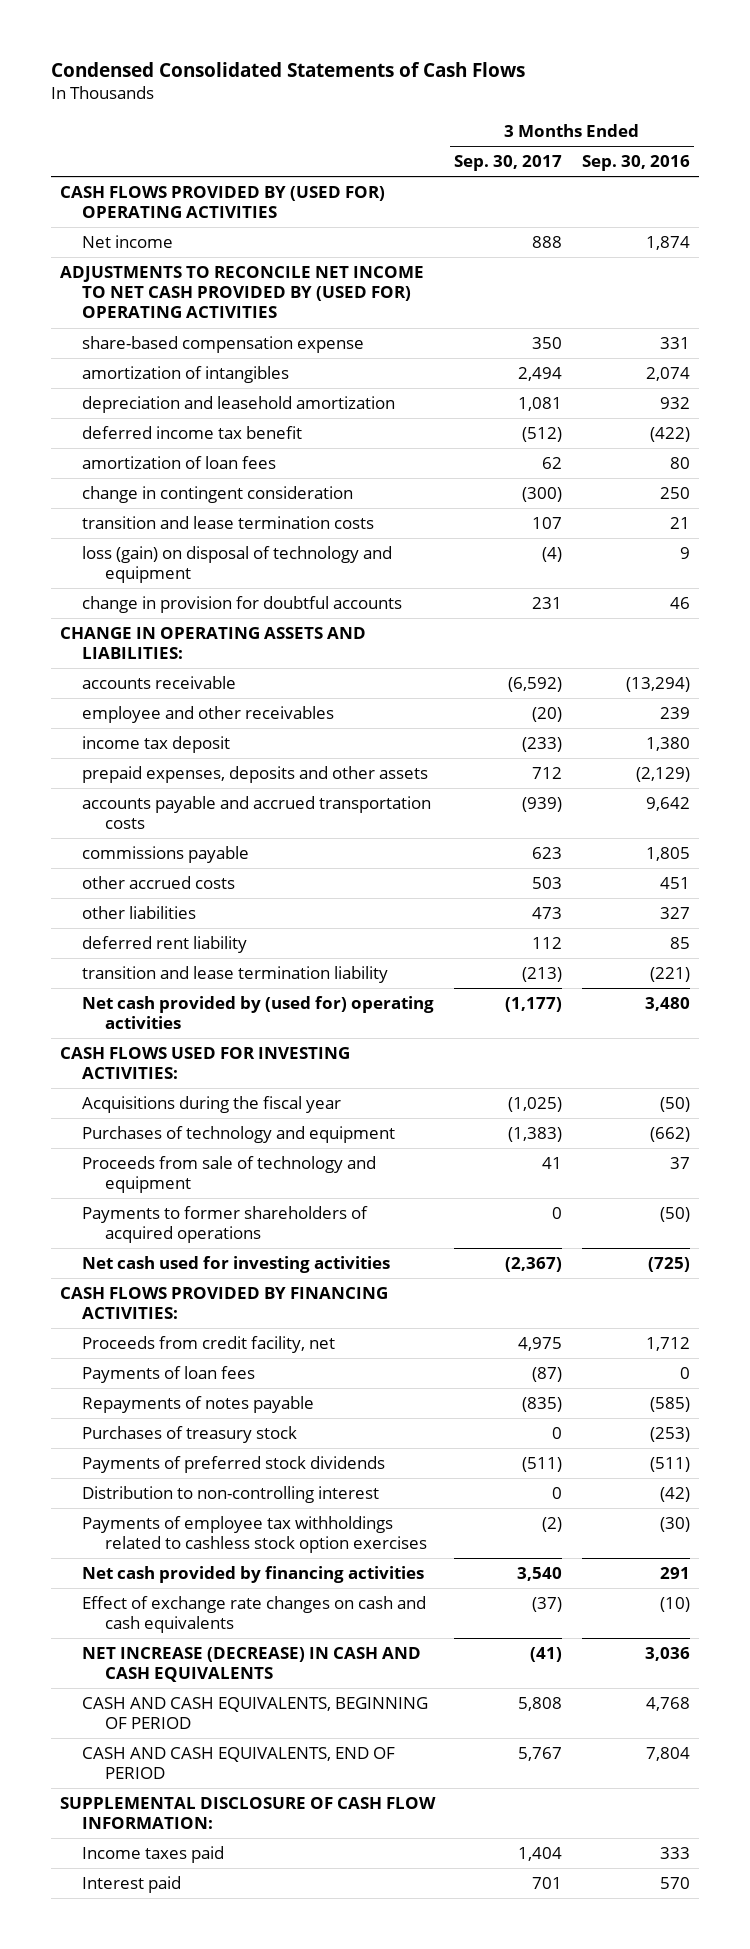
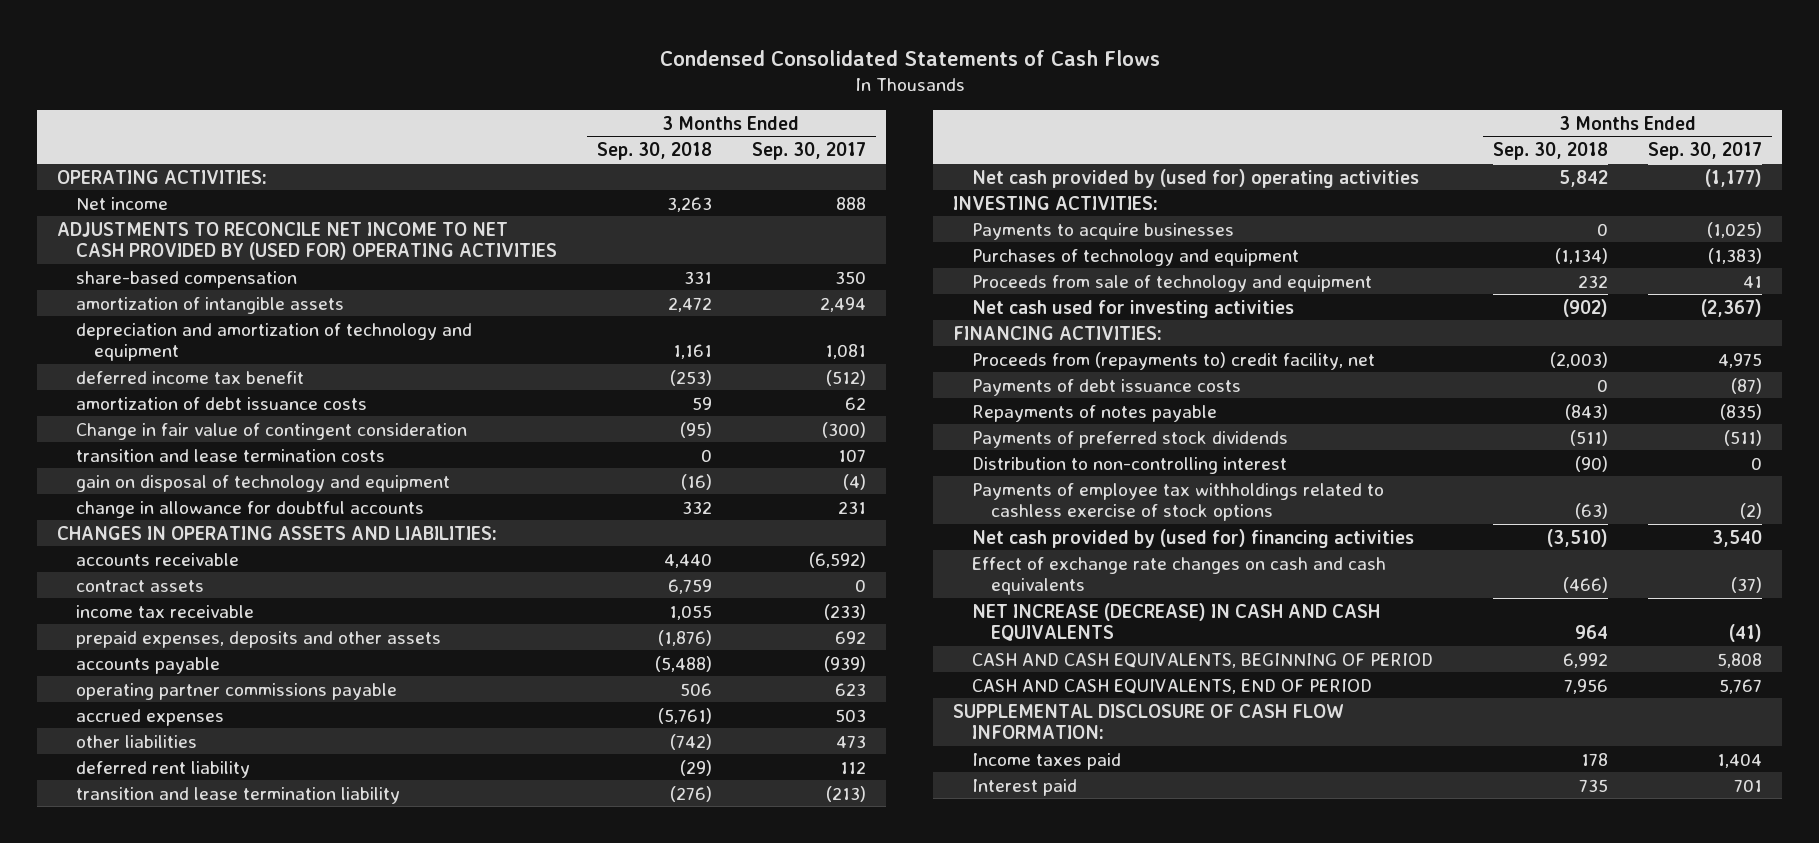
- | 3 Months Ended Sep. 30, 2017 | 3 Months Ended Sep. 30, 2016
+ | 3 Months Ended Sep. 30, 2018 | 3 Months Ended Sep. 30, 2017
- CASH FLOWS PROVIDED BY (USED FOR) OPERATING ACTIVITIES
+ OPERATING ACTIVITIES:
- share-based compensation expense | 350 | 331
- amortization of intangibles | 2,494 | 2,074
- depreciation and leasehold amortization | 1,081 | 932
+ share-based compensation | 331 | 350
+ amortization of intangible assets | 2,472 | 2,494
+ depreciation and amortization of technology and equipment | 1,161 | 1,081
- amortization of loan fees | 62 | 80
- change in contingent consideration | (300) | 250
+ amortization of debt issuance costs | 59 | 62
+ Change in fair value of contingent consideration | (95) | (300)
- loss (gain) on disposal of technology and equipment | (4) | 9
- change in provision for doubtful accounts | 231 | 46
- CHANGE IN OPERATING ASSETS AND LIABILITIES:
+ gain on disposal of technology and equipment | (16) | (4)
+ change in allowance for doubtful accounts | 332 | 231
+ CHANGES IN OPERATING ASSETS AND LIABILITIES:
- employee and other receivables | (20) | 239
- income tax deposit | (233) | 1,380
- prepaid expenses, deposits and other assets | 712 | (2,129)
- accounts payable and accrued transportation costs | (939) | 9,642
- commissions payable | 623 | 1,805
- other accrued costs | 503 | 451
+ contract assets | 6,759 | 0
+ income tax receivable | 1,055 | (233)
+ prepaid expenses, deposits and other assets | (1,876) | 692
+ accounts payable | (5,488) | (939)
+ operating partner commissions payable | 506 | 623
+ accrued expenses | (5,761) | 503
- CASH FLOWS USED FOR INVESTING ACTIVITIES:
- Acquisitions during the fiscal year | (1,025) | (50)
+ INVESTING ACTIVITIES:
+ Payments to acquire businesses | 0 | (1,025)
- Payments to former shareholders of acquired operations | 0 | (50)
- CASH FLOWS PROVIDED BY FINANCING ACTIVITIES:
- Proceeds from credit facility, net | 4,975 | 1,712
- Payments of loan fees | (87) | 0
+ FINANCING ACTIVITIES:
+ Proceeds from (repayments to) credit facility, net | (2,003) | 4,975
+ Payments of debt issuance costs | 0 | (87)
- Purchases of treasury stock | 0 | (253)
- Payments of employee tax withholdings related to cashless stock option exercises | (2) | (30)
- Net cash provided by financing activities | 3,540 | 291
+ Payments of employee tax withholdings related to cashless exercise of stock options | (63) | (2)
+ Net cash provided by (used for) financing activities | (3,510) | 3,540

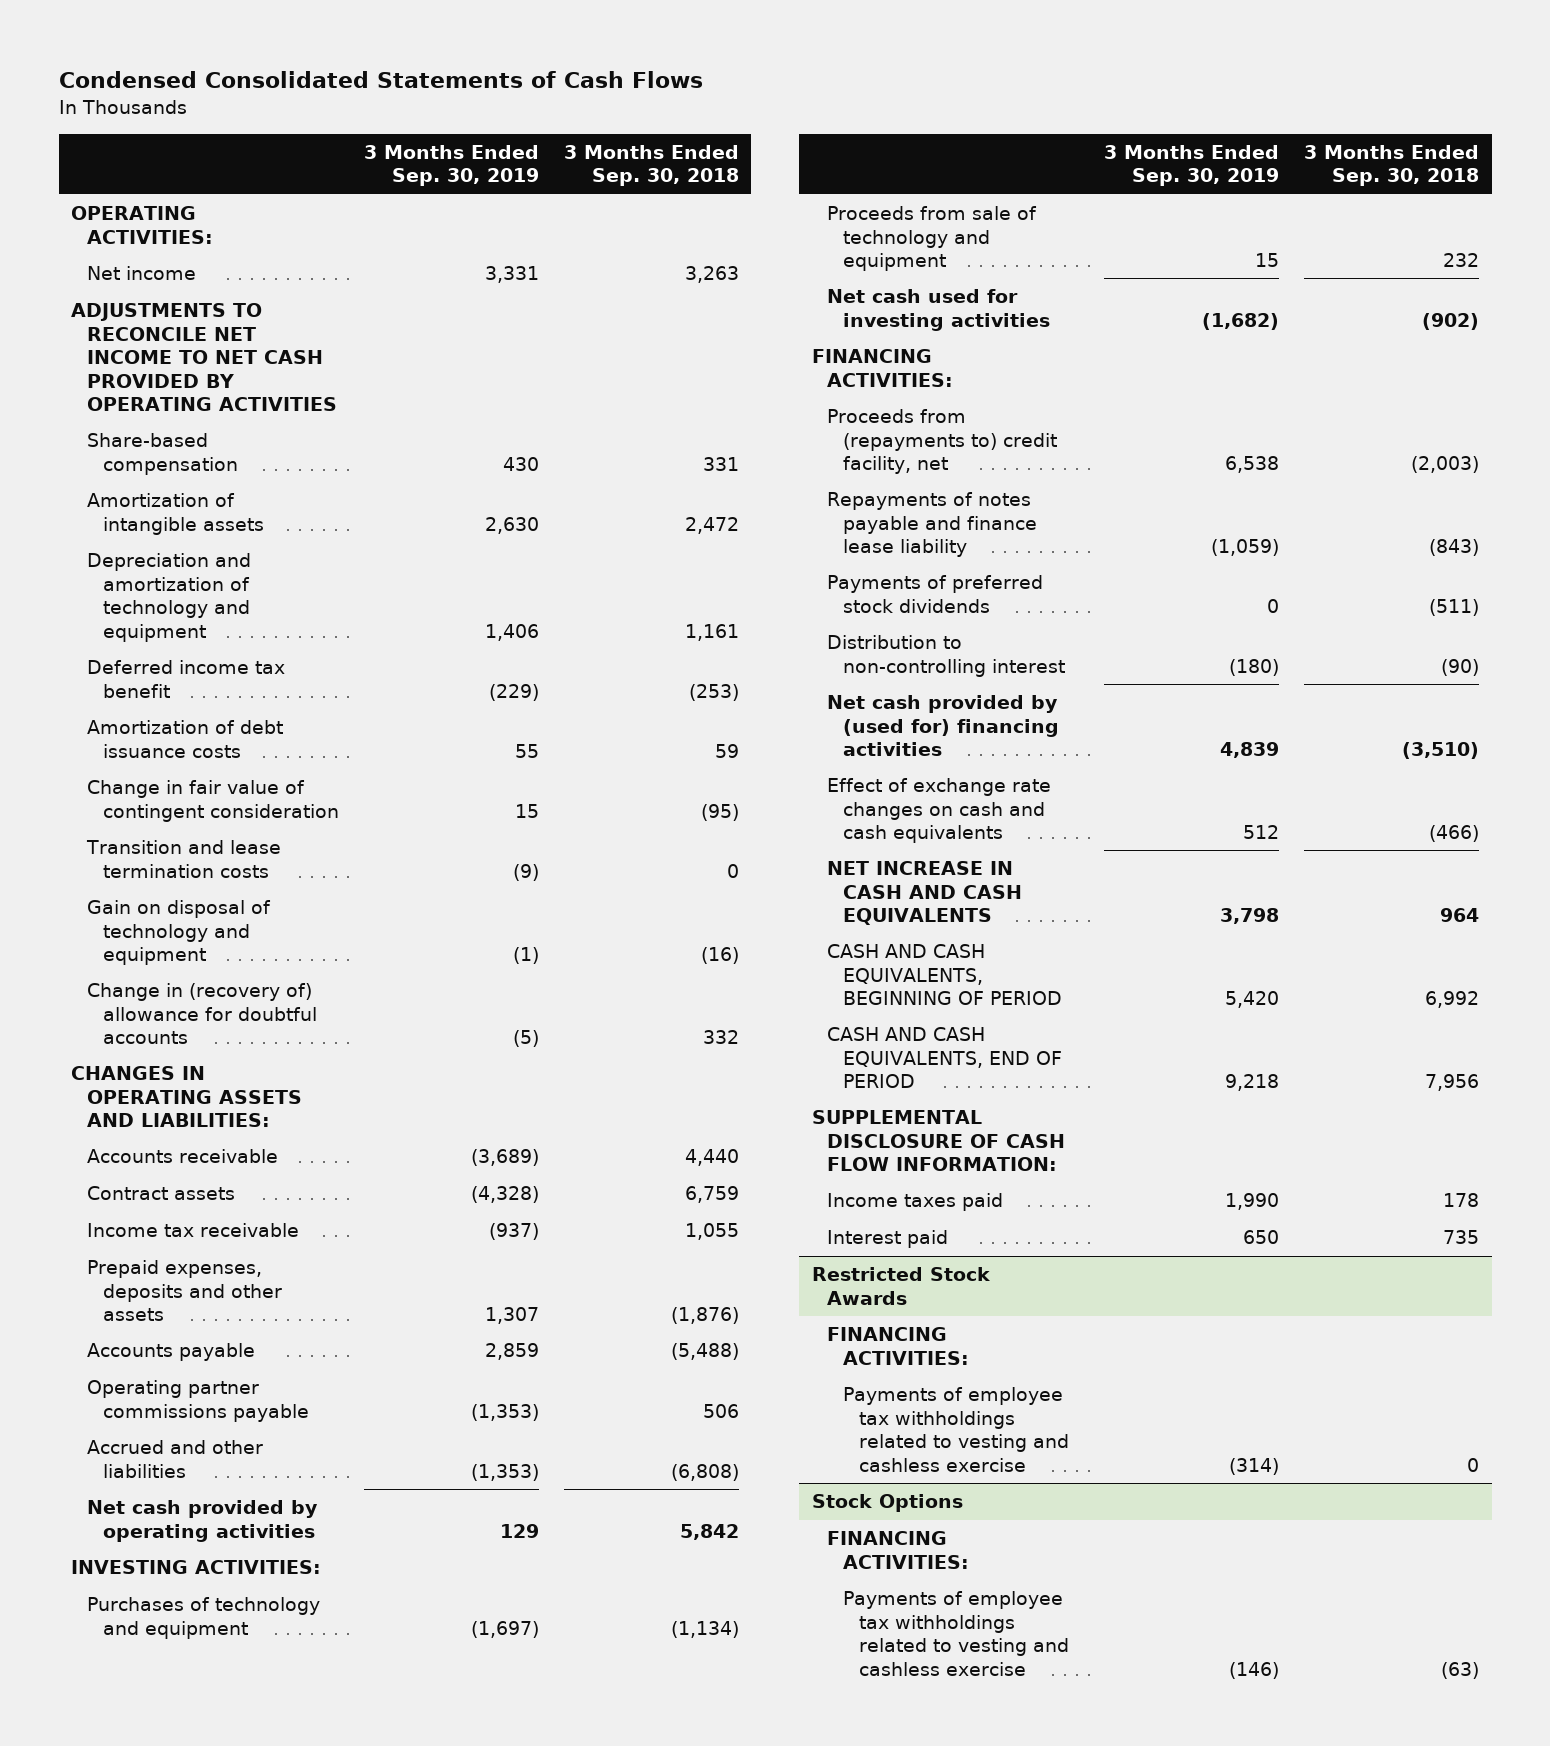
- | 3 Months Ended Sep. 30, 2018 | 3 Months Ended Sep. 30, 2017
+ | 3 Months Ended Sep. 30, 2019 | 3 Months Ended Sep. 30, 2018
- ADJUSTMENTS TO RECONCILE NET INCOME TO NET CASH PROVIDED BY (USED FOR) OPERATING ACTIVITIES
- share-based compensation | 331 | 350
- amortization of intangible assets | 2,472 | 2,494
- depreciation and amortization of technology and equipment | 1,161 | 1,081
- deferred income tax benefit | (253) | (512)
- amortization of debt issuance costs | 59 | 62
+ ADJUSTMENTS TO RECONCILE NET INCOME TO NET CASH PROVIDED BY OPERATING ACTIVITIES
+ Share-based compensation | 430 | 331
+ Amortization of intangible assets | 2,630 | 2,472
+ Depreciation and amortization of technology and equipment | 1,406 | 1,161
+ Deferred income tax benefit | (229) | (253)
+ Amortization of debt issuance costs | 55 | 59
- transition and lease termination costs | 0 | 107
- gain on disposal of technology and equipment | (16) | (4)
- change in allowance for doubtful accounts | 332 | 231
+ Transition and lease termination costs | (9) | 0
+ Gain on disposal of technology and equipment | (1) | (16)
+ Change in (recovery of) allowance for doubtful accounts | (5) | 332
- accounts receivable | 4,440 | (6,592)
- contract assets | 6,759 | 0
- income tax receivable | 1,055 | (233)
- prepaid expenses, deposits and other assets | (1,876) | 692
- accounts payable | (5,488) | (939)
- operating partner commissions payable | 506 | 623
- accrued expenses | (5,761) | 503
- other liabilities | (742) | 473
- deferred rent liability | (29) | 112
- transition and lease termination liability | (276) | (213)
- Net cash provided by (used for) operating activities | 5,842 | (1,177)
+ Accounts receivable | (3,689) | 4,440
+ Contract assets | (4,328) | 6,759
+ Income tax receivable | (937) | 1,055
+ Prepaid expenses, deposits and other assets | 1,307 | (1,876)
+ Accounts payable | 2,859 | (5,488)
+ Operating partner commissions payable | (1,353) | 506
+ Accrued and other liabilities | (1,353) | (6,808)
+ Net cash provided by operating activities | 129 | 5,842
- Payments to acquire businesses | 0 | (1,025)
- Payments of debt issuance costs | 0 | (87)
- Repayments of notes payable | (843) | (835)
+ Repayments of notes payable and finance lease liability | (1,059) | (843)
- Payments of employee tax withholdings related to cashless exercise of stock options | (63) | (2)
- NET INCREASE (DECREASE) IN CASH AND CASH EQUIVALENTS | 964 | (41)
+ NET INCREASE IN CASH AND CASH EQUIVALENTS | 3,798 | 964
+ Restricted Stock Awards
+ FINANCING ACTIVITIES:
+ Payments of employee tax withholdings related to vesting and cashless exercise | (314) | 0
+ Stock Options
+ FINANCING ACTIVITIES:
+ Payments of employee tax withholdings related to vesting and cashless exercise | (146) | (63)

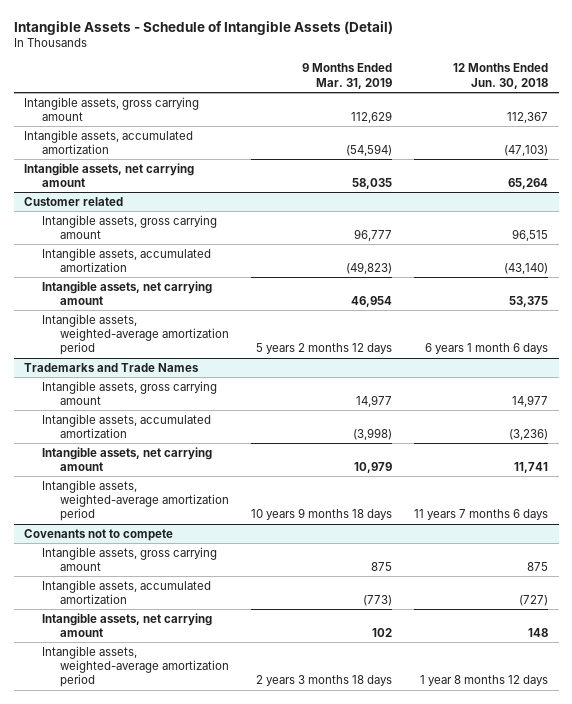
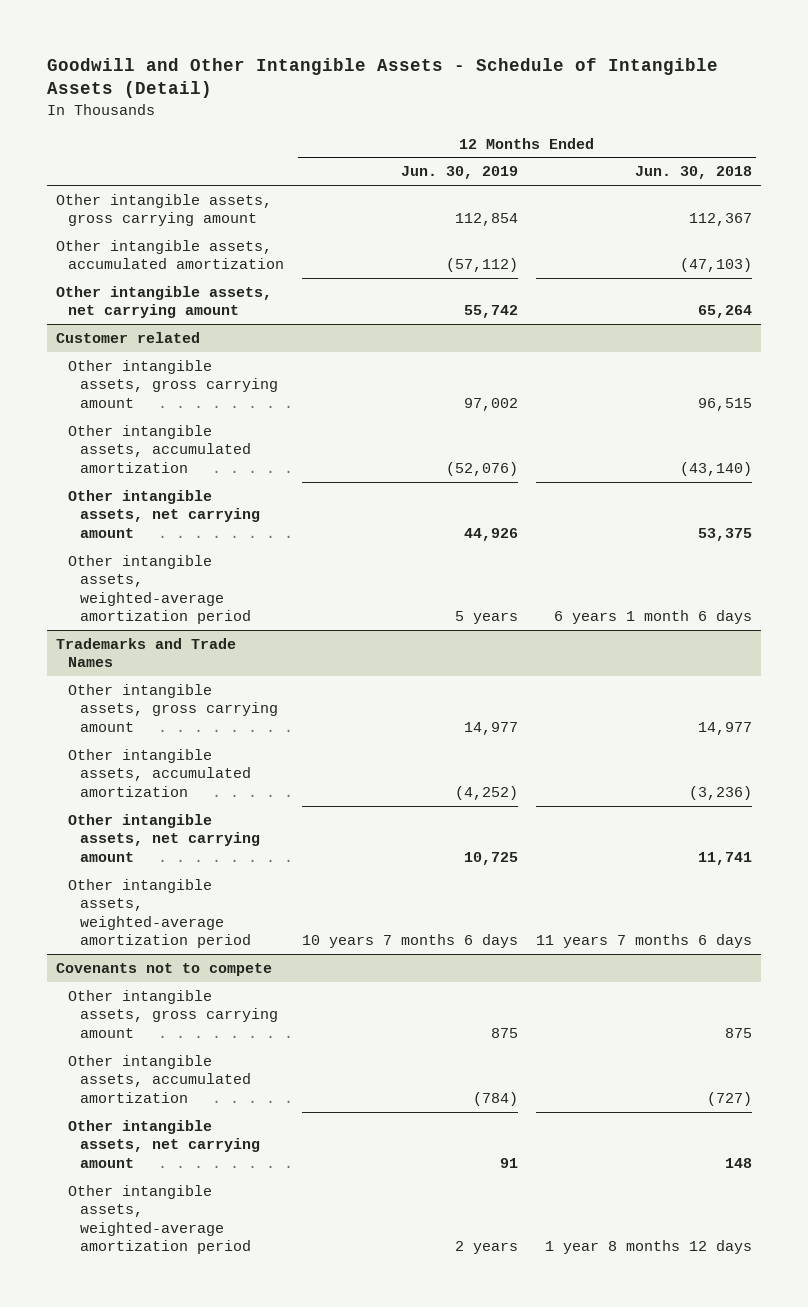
- Intangible Assets - Schedule of Intangible Assets (Detail)
+ Goodwill and Other Intangible Assets - Schedule of Intangible Assets (Detail)
- | 9 Months Ended Mar. 31, 2019 | 12 Months Ended Jun. 30, 2018
+ | 12 Months Ended Jun. 30, 2019 | 12 Months Ended Jun. 30, 2018
- Intangible assets, gross carrying amount | 112,629 | 112,367
- Intangible assets, accumulated amortization | (54,594) | (47,103)
- Intangible assets, net carrying amount | 58,035 | 65,264
+ Other intangible assets, gross carrying amount | 112,854 | 112,367
+ Other intangible assets, accumulated amortization | (57,112) | (47,103)
+ Other intangible assets, net carrying amount | 55,742 | 65,264
@ Customer related
- Intangible assets, gross carrying amount | 96,777 | 96,515
- Intangible assets, accumulated amortization | (49,823) | (43,140)
- Intangible assets, net carrying amount | 46,954 | 53,375
- Intangible assets, weighted-average amortization period | 5 years 2 months 12 days | 6 years 1 month 6 days
+ Other intangible assets, gross carrying amount | 97,002 | 96,515
+ Other intangible assets, accumulated amortization | (52,076) | (43,140)
+ Other intangible assets, net carrying amount | 44,926 | 53,375
+ Other intangible assets, weighted-average amortization period | 5 years | 6 years 1 month 6 days
@ Trademarks and Trade Names
- Intangible assets, gross carrying amount | 14,977 | 14,977
- Intangible assets, accumulated amortization | (3,998) | (3,236)
- Intangible assets, net carrying amount | 10,979 | 11,741
- Intangible assets, weighted-average amortization period | 10 years 9 months 18 days | 11 years 7 months 6 days
+ Other intangible assets, gross carrying amount | 14,977 | 14,977
+ Other intangible assets, accumulated amortization | (4,252) | (3,236)
+ Other intangible assets, net carrying amount | 10,725 | 11,741
+ Other intangible assets, weighted-average amortization period | 10 years 7 months 6 days | 11 years 7 months 6 days
@ Covenants not to compete
- Intangible assets, gross carrying amount | 875 | 875
- Intangible assets, accumulated amortization | (773) | (727)
- Intangible assets, net carrying amount | 102 | 148
- Intangible assets, weighted-average amortization period | 2 years 3 months 18 days | 1 year 8 months 12 days
+ Other intangible assets, gross carrying amount | 875 | 875
+ Other intangible assets, accumulated amortization | (784) | (727)
+ Other intangible assets, net carrying amount | 91 | 148
+ Other intangible assets, weighted-average amortization period | 2 years | 1 year 8 months 12 days

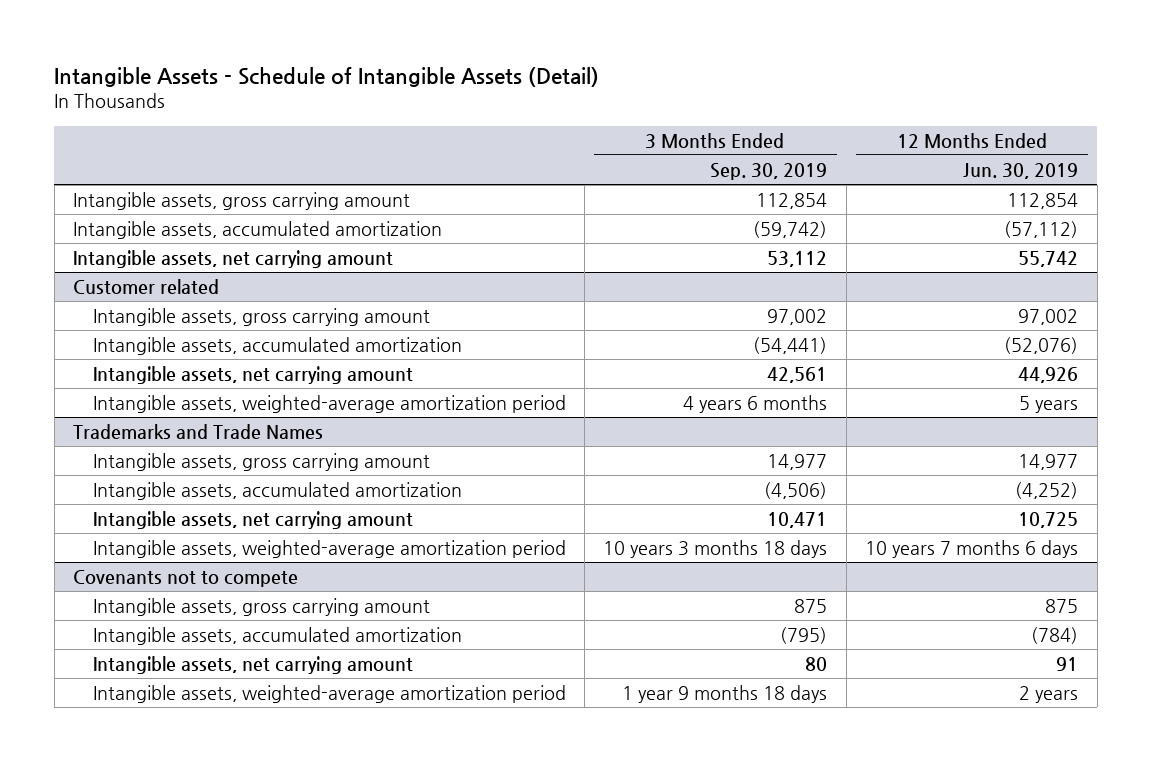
- Goodwill and Other Intangible Assets - Schedule of Intangible Assets (Detail)
+ Intangible Assets - Schedule of Intangible Assets (Detail)
- | 12 Months Ended Jun. 30, 2019 | 12 Months Ended Jun. 30, 2018
+ | 3 Months Ended Sep. 30, 2019 | 12 Months Ended Jun. 30, 2019
- Other intangible assets, gross carrying amount | 112,854 | 112,367
- Other intangible assets, accumulated amortization | (57,112) | (47,103)
- Other intangible assets, net carrying amount | 55,742 | 65,264
+ Intangible assets, gross carrying amount | 112,854 | 112,854
+ Intangible assets, accumulated amortization | (59,742) | (57,112)
+ Intangible assets, net carrying amount | 53,112 | 55,742
@ Customer related
- Other intangible assets, gross carrying amount | 97,002 | 96,515
- Other intangible assets, accumulated amortization | (52,076) | (43,140)
- Other intangible assets, net carrying amount | 44,926 | 53,375
- Other intangible assets, weighted-average amortization period | 5 years | 6 years 1 month 6 days
+ Intangible assets, gross carrying amount | 97,002 | 97,002
+ Intangible assets, accumulated amortization | (54,441) | (52,076)
+ Intangible assets, net carrying amount | 42,561 | 44,926
+ Intangible assets, weighted-average amortization period | 4 years 6 months | 5 years
@ Trademarks and Trade Names
- Other intangible assets, gross carrying amount | 14,977 | 14,977
- Other intangible assets, accumulated amortization | (4,252) | (3,236)
- Other intangible assets, net carrying amount | 10,725 | 11,741
- Other intangible assets, weighted-average amortization period | 10 years 7 months 6 days | 11 years 7 months 6 days
+ Intangible assets, gross carrying amount | 14,977 | 14,977
+ Intangible assets, accumulated amortization | (4,506) | (4,252)
+ Intangible assets, net carrying amount | 10,471 | 10,725
+ Intangible assets, weighted-average amortization period | 10 years 3 months 18 days | 10 years 7 months 6 days
@ Covenants not to compete
- Other intangible assets, gross carrying amount | 875 | 875
- Other intangible assets, accumulated amortization | (784) | (727)
- Other intangible assets, net carrying amount | 91 | 148
- Other intangible assets, weighted-average amortization period | 2 years | 1 year 8 months 12 days
+ Intangible assets, gross carrying amount | 875 | 875
+ Intangible assets, accumulated amortization | (795) | (784)
+ Intangible assets, net carrying amount | 80 | 91
+ Intangible assets, weighted-average amortization period | 1 year 9 months 18 days | 2 years

